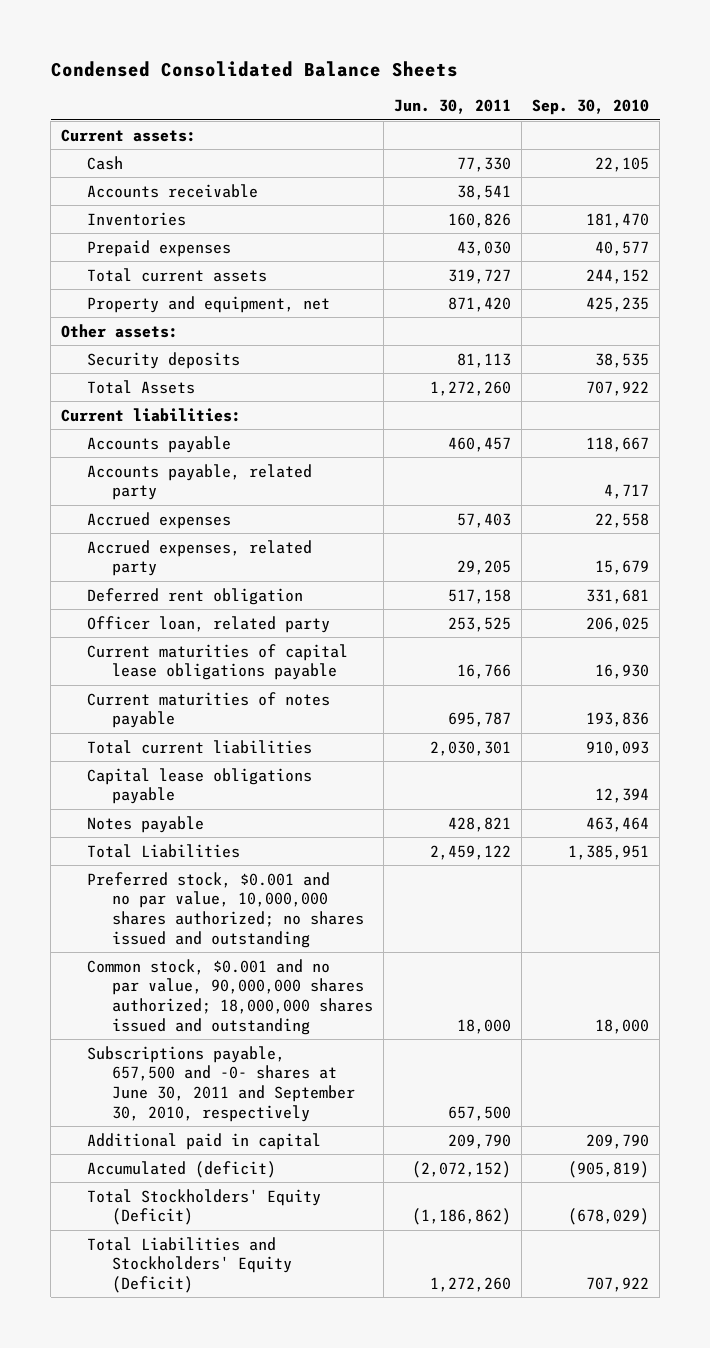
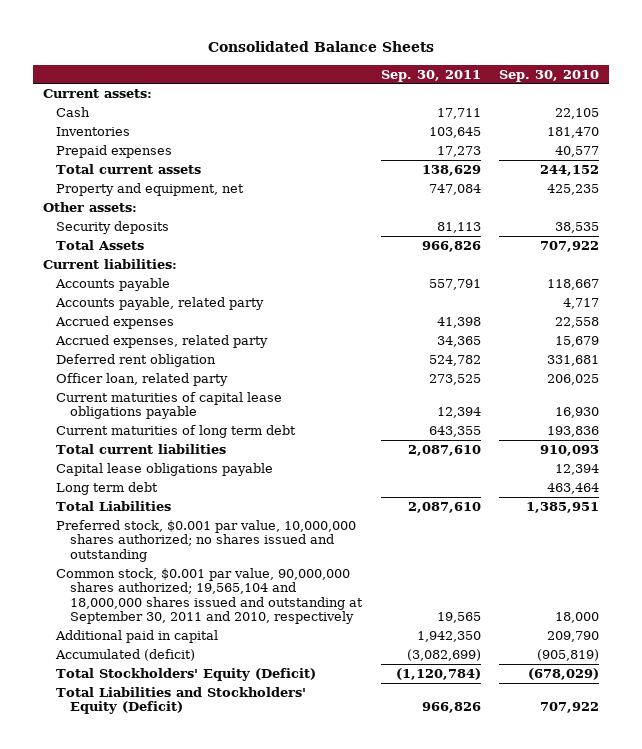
- Condensed Consolidated Balance Sheets
+ Consolidated Balance Sheets
- | Jun. 30, 2011 | Sep. 30, 2010
+ | Sep. 30, 2011 | Sep. 30, 2010
- Accounts receivable | 38,541 |
- Current maturities of notes payable | 695,787 | 193,836
+ Current maturities of long term debt | 643,355 | 193,836
- Notes payable | 428,821 | 463,464
+ Long term debt | | 463,464
- Preferred stock, $0.001 and no par value, 10,000,000 shares authorized; no shares issued and outstanding
- Common stock, $0.001 and no par value, 90,000,000 shares authorized; 18,000,000 shares issued and outstanding | 18,000 | 18,000
- Subscriptions payable, 657,500 and -0- shares at June 30, 2011 and September 30, 2010, respectively | 657,500 |
+ Preferred stock, $0.001 par value, 10,000,000 shares authorized; no shares issued and outstanding
+ Common stock, $0.001 par value, 90,000,000 shares authorized; 19,565,104 and 18,000,000 shares issued and outstanding at September 30, 2011 and 2010, respectively | 19,565 | 18,000

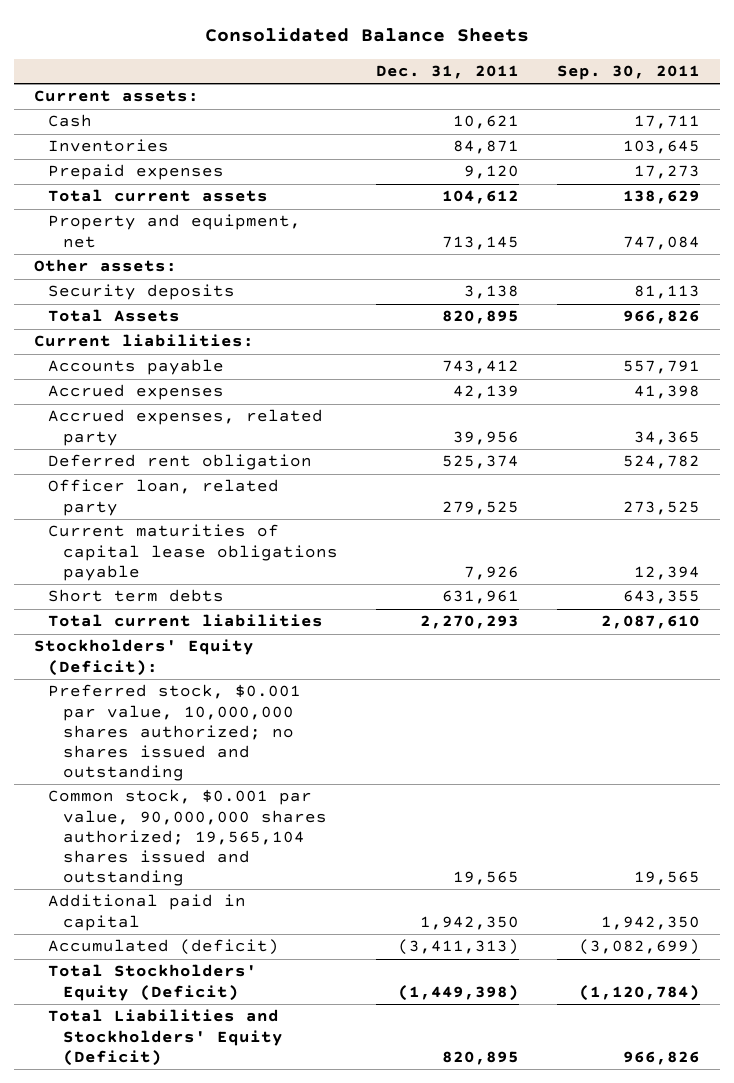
- | Sep. 30, 2011 | Sep. 30, 2010
+ | Dec. 31, 2011 | Sep. 30, 2011
- Accounts payable, related party | | 4,717
- Current maturities of long term debt | 643,355 | 193,836
+ Short term debts | 631,961 | 643,355
- Capital lease obligations payable | | 12,394
- Long term debt | | 463,464
- Total Liabilities | 2,087,610 | 1,385,951
+ Stockholders' Equity (Deficit):
- Common stock, $0.001 par value, 90,000,000 shares authorized; 19,565,104 and 18,000,000 shares issued and outstanding at September 30, 2011 and 2010, respectively | 19,565 | 18,000
+ Common stock, $0.001 par value, 90,000,000 shares authorized; 19,565,104 shares issued and outstanding | 19,565 | 19,565

